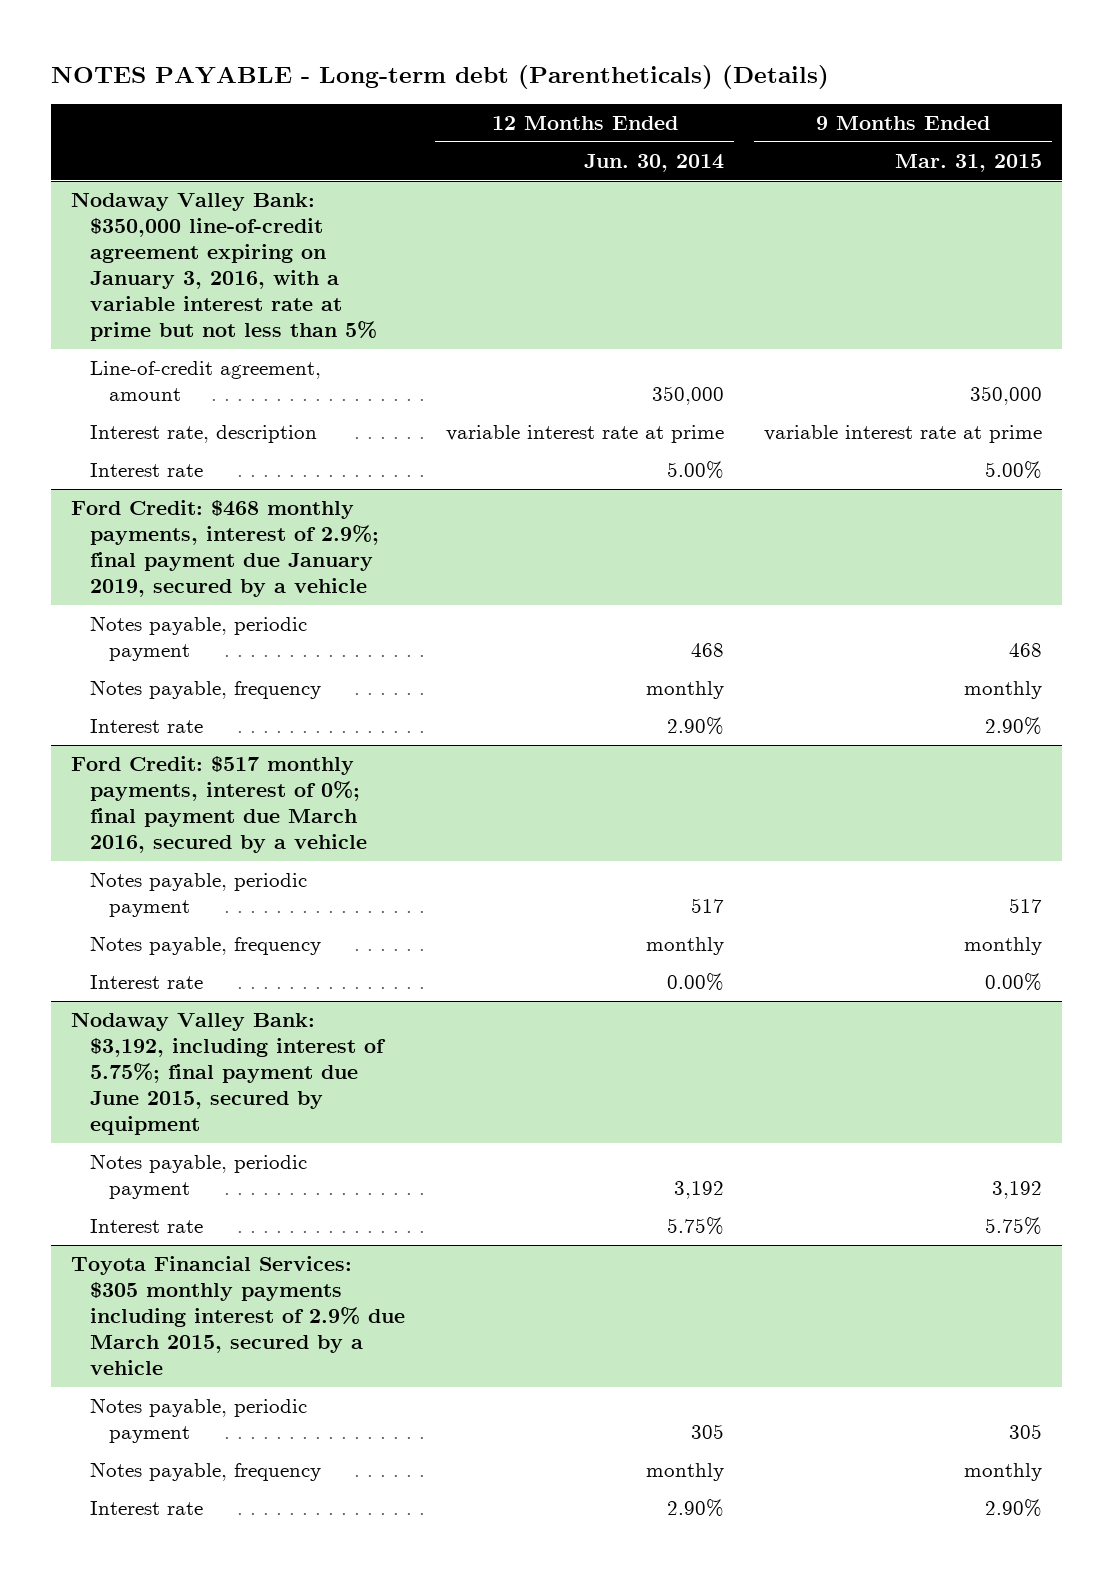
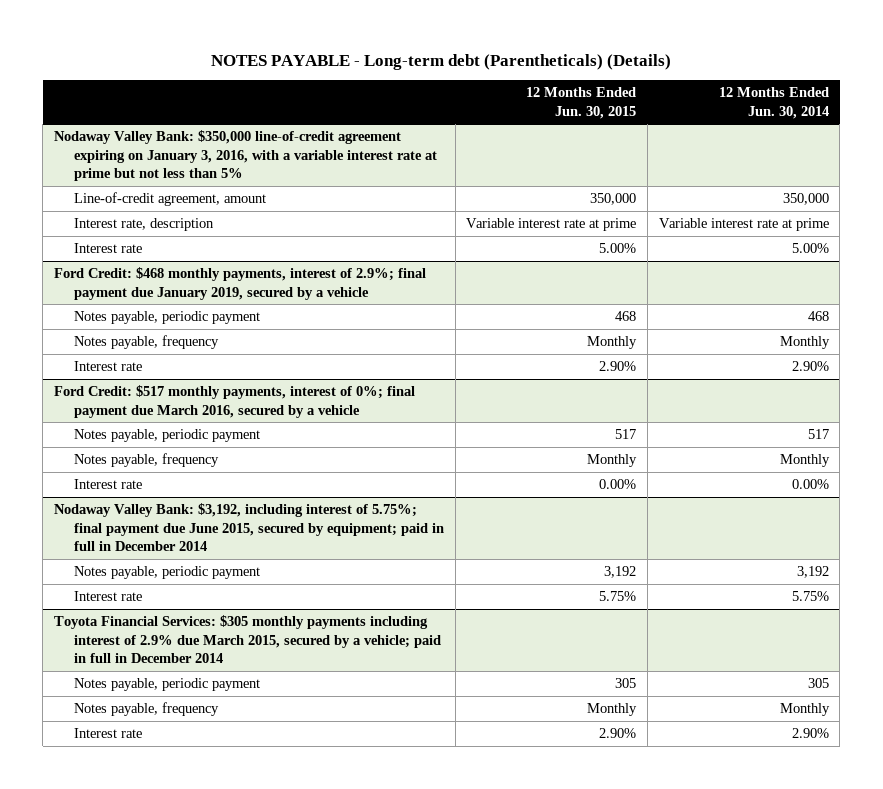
- | 12 Months Ended Jun. 30, 2014 | 9 Months Ended Mar. 31, 2015
+ | 12 Months Ended Jun. 30, 2015 | 12 Months Ended Jun. 30, 2014
@ Nodaway Valley Bank: $350,000 line-of-credit agreement expiring on January 3, 2016, with a variable interest rate at prime but not less than 5%
- Interest rate, description | variable interest rate at prime | variable interest rate at prime
+ Interest rate, description | Variable interest rate at prime | Variable interest rate at prime
@ Ford Credit: $468 monthly payments, interest of 2.9%; final payment due January 2019, secured by a vehicle
- Notes payable, frequency | monthly | monthly
+ Notes payable, frequency | Monthly | Monthly
@ Ford Credit: $517 monthly payments, interest of 0%; final payment due March 2016, secured by a vehicle
- Notes payable, frequency | monthly | monthly
+ Notes payable, frequency | Monthly | Monthly
- Nodaway Valley Bank: $3,192, including interest of 5.75%; final payment due June 2015, secured by equipment
+ Nodaway Valley Bank: $3,192, including interest of 5.75%; final payment due June 2015, secured by equipment; paid in full in December 2014
- Toyota Financial Services: $305 monthly payments including interest of 2.9% due March 2015, secured by a vehicle
+ Toyota Financial Services: $305 monthly payments including interest of 2.9% due March 2015, secured by a vehicle; paid in full in December 2014
- Notes payable, frequency | monthly | monthly
+ Notes payable, frequency | Monthly | Monthly

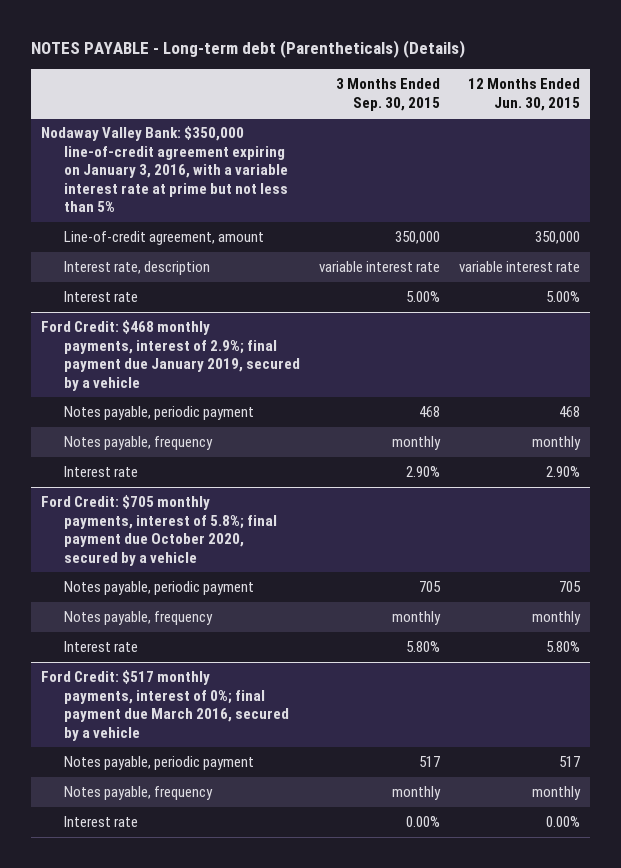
- | 12 Months Ended Jun. 30, 2015 | 12 Months Ended Jun. 30, 2014
+ | 3 Months Ended Sep. 30, 2015 | 12 Months Ended Jun. 30, 2015
@ Nodaway Valley Bank: $350,000 line-of-credit agreement expiring on January 3, 2016, with a variable interest rate at prime but not less than 5%
- Interest rate, description | Variable interest rate at prime | Variable interest rate at prime
+ Interest rate, description | variable interest rate | variable interest rate
@ Ford Credit: $468 monthly payments, interest of 2.9%; final payment due January 2019, secured by a vehicle
- Notes payable, frequency | Monthly | Monthly
+ Notes payable, frequency | monthly | monthly
+ Ford Credit: $705 monthly payments, interest of 5.8%; final payment due October 2020, secured by a vehicle
+ Notes payable, periodic payment | 705 | 705
+ Notes payable, frequency | monthly | monthly
+ Interest rate | 5.80% | 5.80%
@ Ford Credit: $517 monthly payments, interest of 0%; final payment due March 2016, secured by a vehicle
- Notes payable, frequency | Monthly | Monthly
+ Notes payable, frequency | monthly | monthly
- Nodaway Valley Bank: $3,192, including interest of 5.75%; final payment due June 2015, secured by equipment; paid in full in December 2014
- Notes payable, periodic payment | 3,192 | 3,192
- Interest rate | 5.75% | 5.75%
- Toyota Financial Services: $305 monthly payments including interest of 2.9% due March 2015, secured by a vehicle; paid in full in December 2014
- Notes payable, periodic payment | 305 | 305
- Notes payable, frequency | Monthly | Monthly
- Interest rate | 2.90% | 2.90%

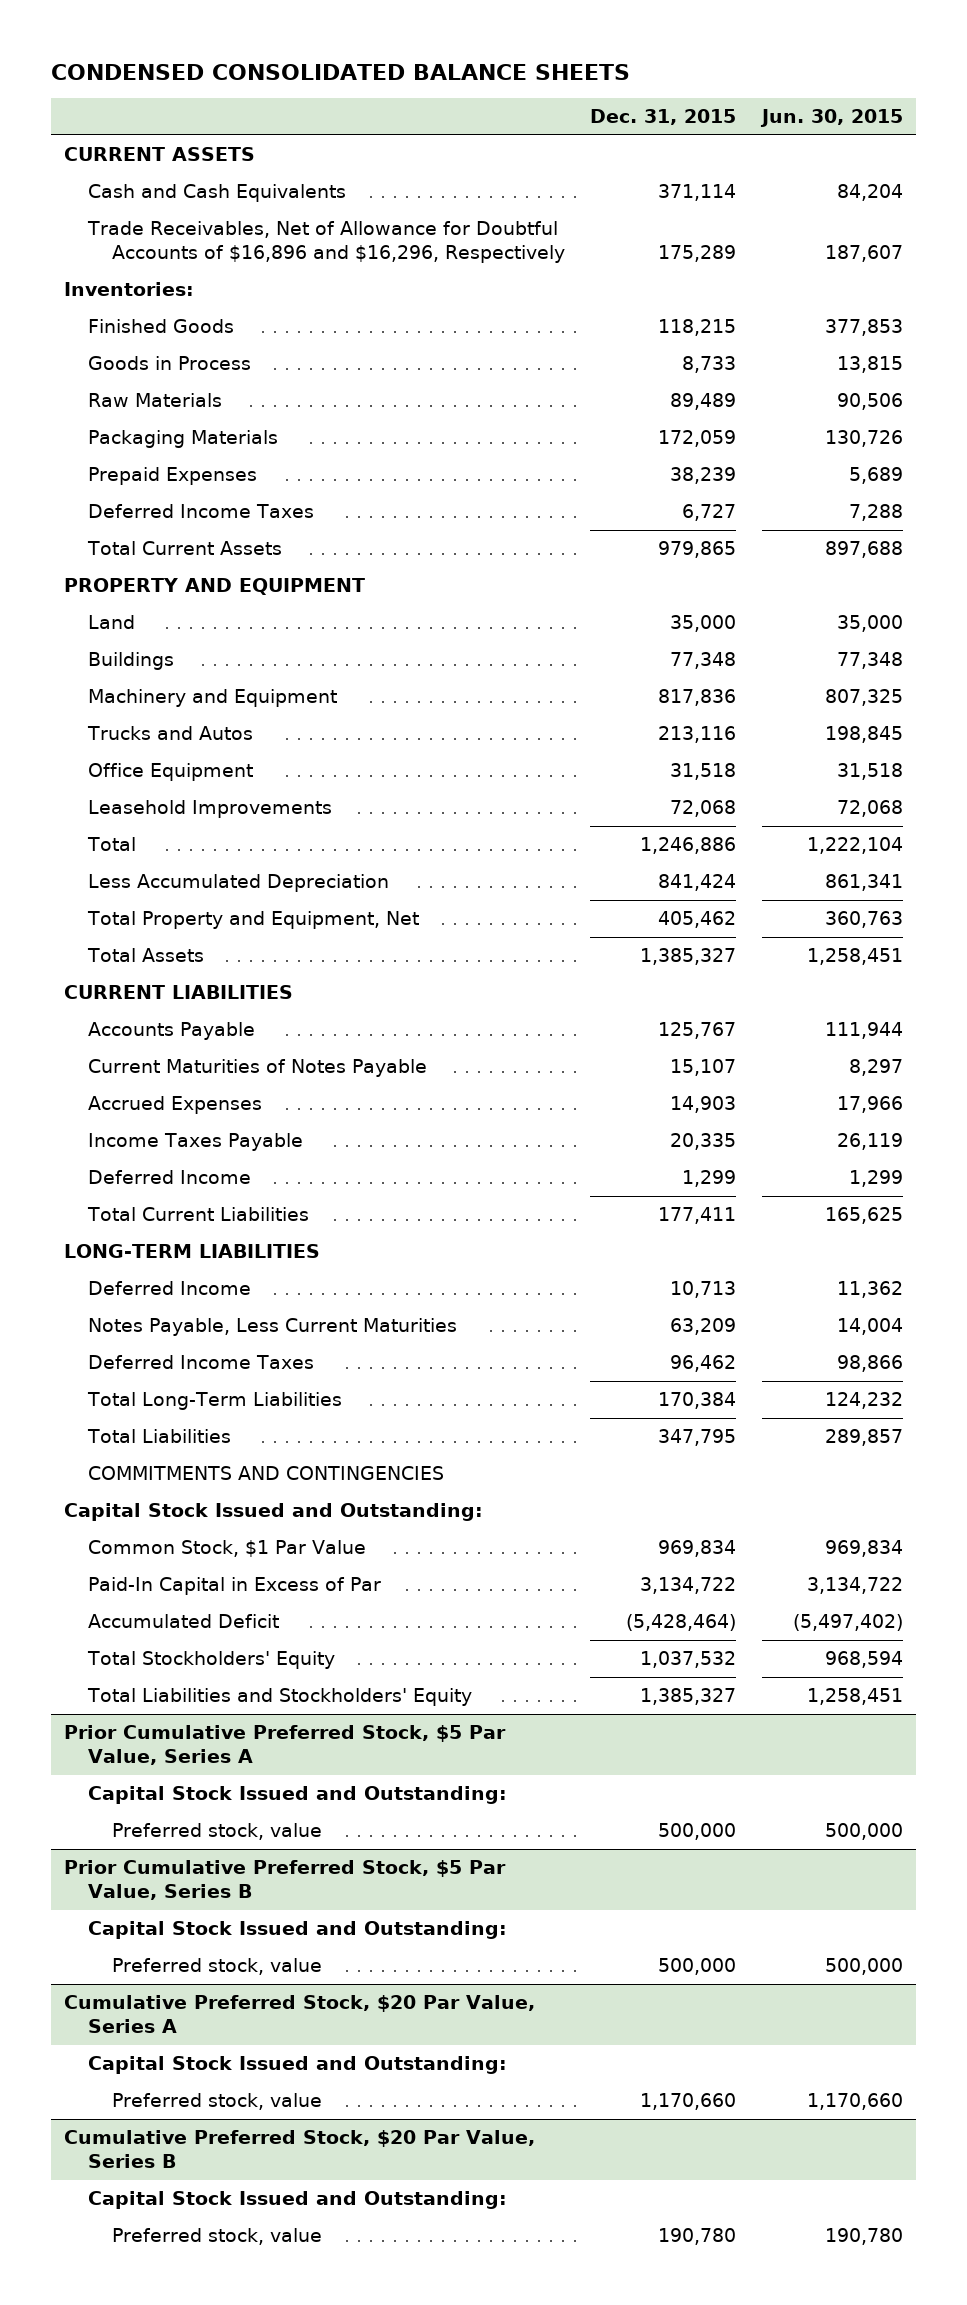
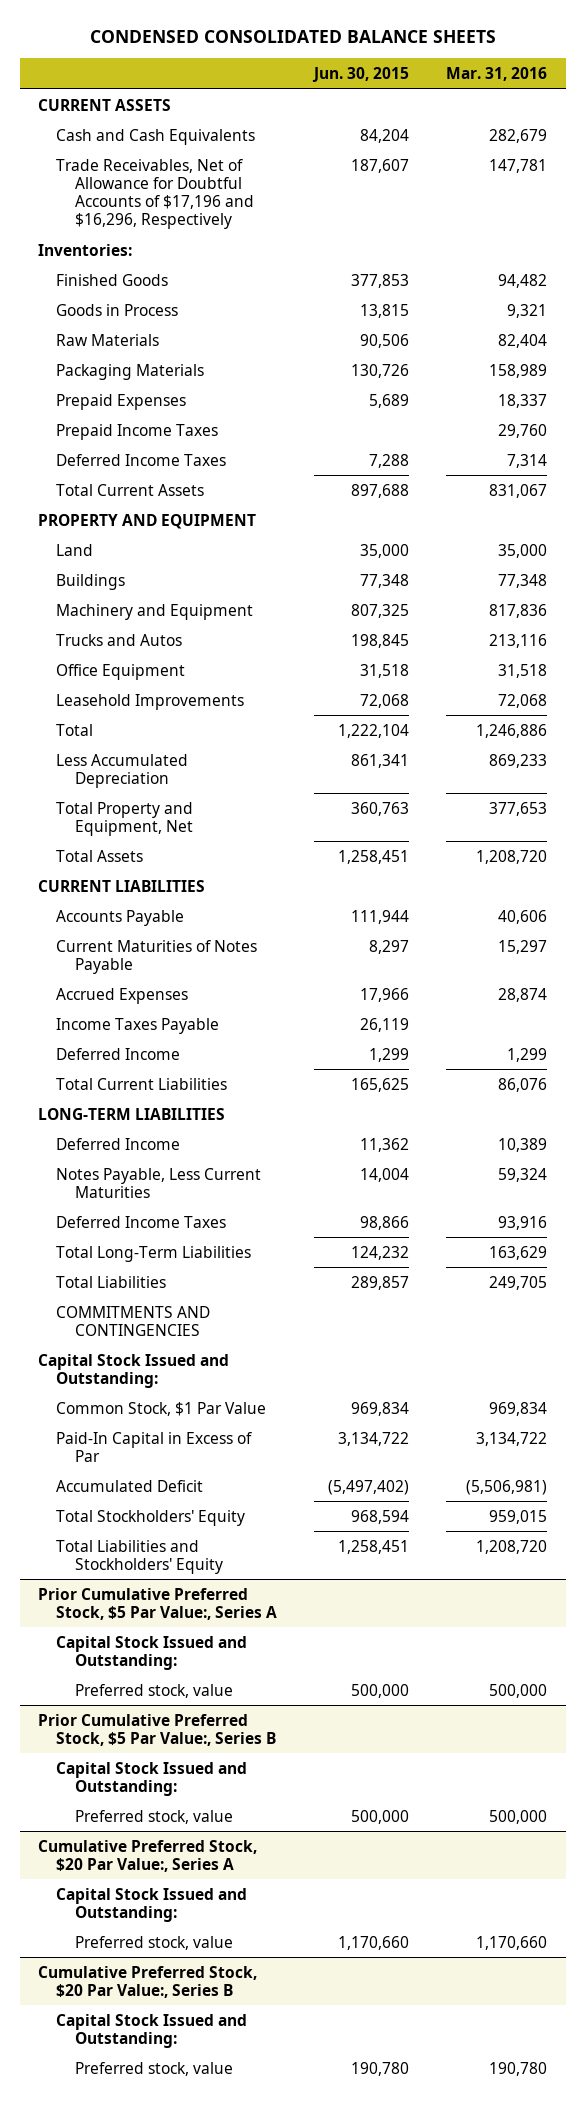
- | Dec. 31, 2015 | Jun. 30, 2015
+ | Jun. 30, 2015 | Mar. 31, 2016
- Trade Receivables, Net of Allowance for Doubtful Accounts of $16,896 and $16,296, Respectively | 175,289 | 187,607
+ Trade Receivables, Net of Allowance for Doubtful Accounts of $17,196 and $16,296, Respectively | 187,607 | 147,781
+ Prepaid Income Taxes | | 29,760
- Prior Cumulative Preferred Stock, $5 Par Value, Series A
+ Prior Cumulative Preferred Stock, $5 Par Value:, Series A
- Prior Cumulative Preferred Stock, $5 Par Value, Series B
+ Prior Cumulative Preferred Stock, $5 Par Value:, Series B
- Cumulative Preferred Stock, $20 Par Value, Series A
+ Cumulative Preferred Stock, $20 Par Value:, Series A
- Cumulative Preferred Stock, $20 Par Value, Series B
+ Cumulative Preferred Stock, $20 Par Value:, Series B

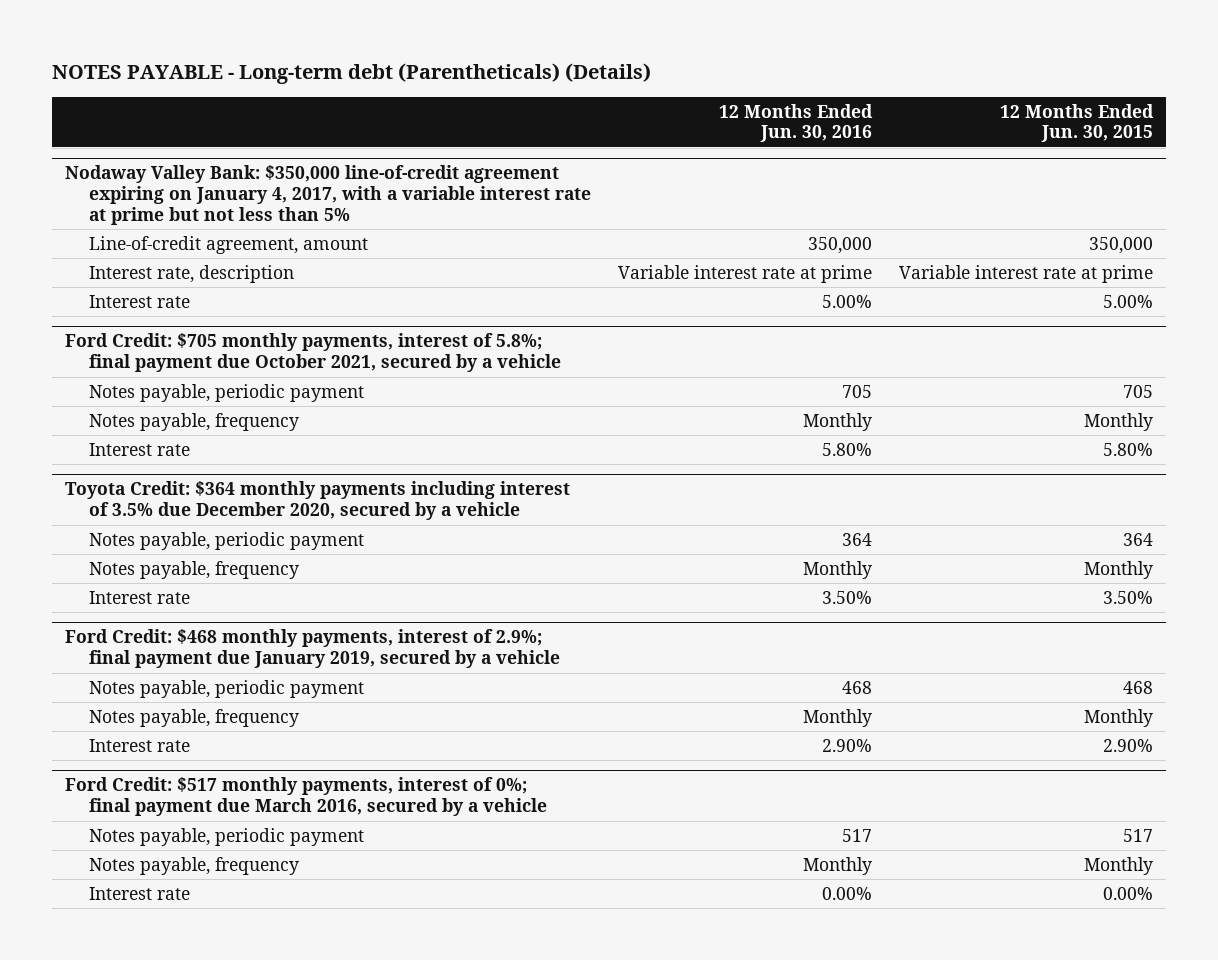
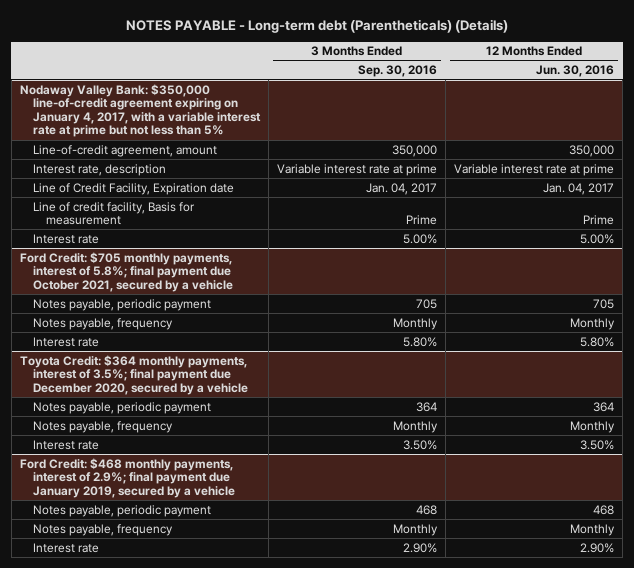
- | 12 Months Ended Jun. 30, 2016 | 12 Months Ended Jun. 30, 2015
+ | 3 Months Ended Sep. 30, 2016 | 12 Months Ended Jun. 30, 2016
@ Nodaway Valley Bank: $350,000 line-of-credit agreement expiring on January 4, 2017, with a variable interest rate at prime but not less than 5%
+ Line of Credit Facility, Expiration date | Jan. 04, 2017 | Jan. 04, 2017
+ Line of credit facility, Basis for measurement | Prime | Prime
- Toyota Credit: $364 monthly payments including interest of 3.5% due December 2020, secured by a vehicle
+ Toyota Credit: $364 monthly payments, interest of 3.5%; final payment due December 2020, secured by a vehicle
- Ford Credit: $517 monthly payments, interest of 0%; final payment due March 2016, secured by a vehicle
- Notes payable, periodic payment | 517 | 517
- Notes payable, frequency | Monthly | Monthly
- Interest rate | 0.00% | 0.00%

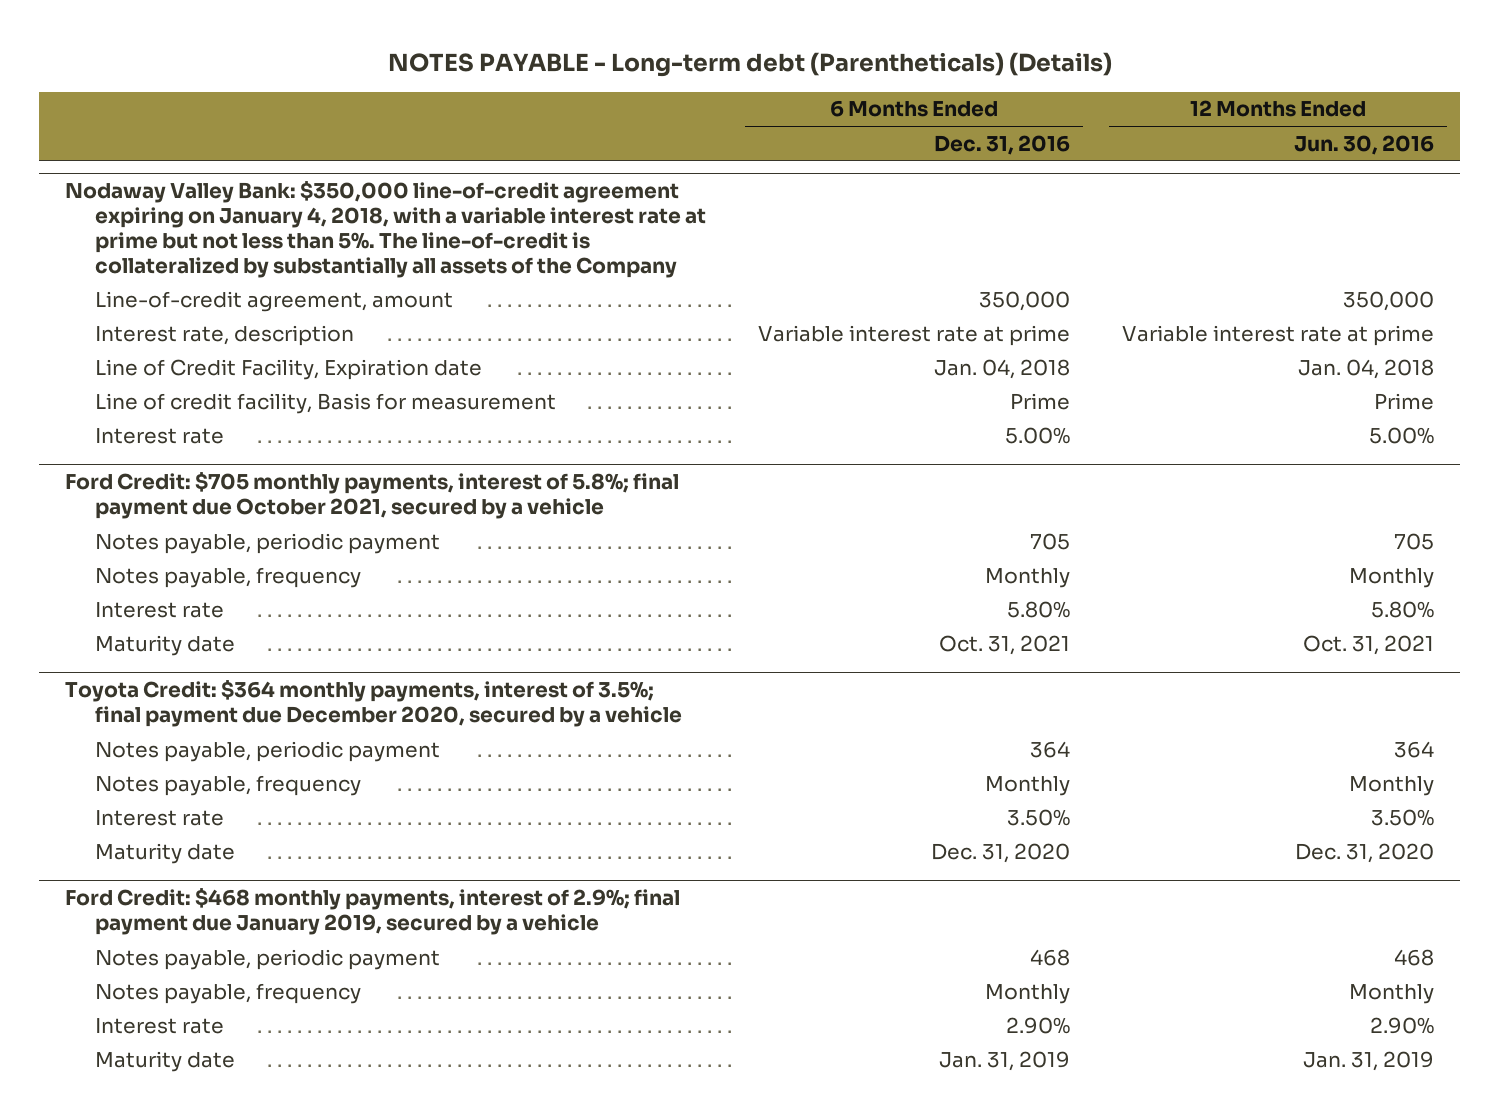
- | 3 Months Ended Sep. 30, 2016 | 12 Months Ended Jun. 30, 2016
+ | 6 Months Ended Dec. 31, 2016 | 12 Months Ended Jun. 30, 2016
- Nodaway Valley Bank: $350,000 line-of-credit agreement expiring on January 4, 2017, with a variable interest rate at prime but not less than 5%
+ Nodaway Valley Bank: $350,000 line-of-credit agreement expiring on January 4, 2018, with a variable interest rate at prime but not less than 5%. The line-of-credit is collateralized by substantially all assets of the Company
- Line of Credit Facility, Expiration date | Jan. 04, 2017 | Jan. 04, 2017
+ Line of Credit Facility, Expiration date | Jan. 04, 2018 | Jan. 04, 2018
@ Ford Credit: $705 monthly payments, interest of 5.8%; final payment due October 2021, secured by a vehicle
+ Maturity date | Oct. 31, 2021 | Oct. 31, 2021
@ Toyota Credit: $364 monthly payments, interest of 3.5%; final payment due December 2020, secured by a vehicle
+ Maturity date | Dec. 31, 2020 | Dec. 31, 2020
@ Ford Credit: $468 monthly payments, interest of 2.9%; final payment due January 2019, secured by a vehicle
+ Maturity date | Jan. 31, 2019 | Jan. 31, 2019

